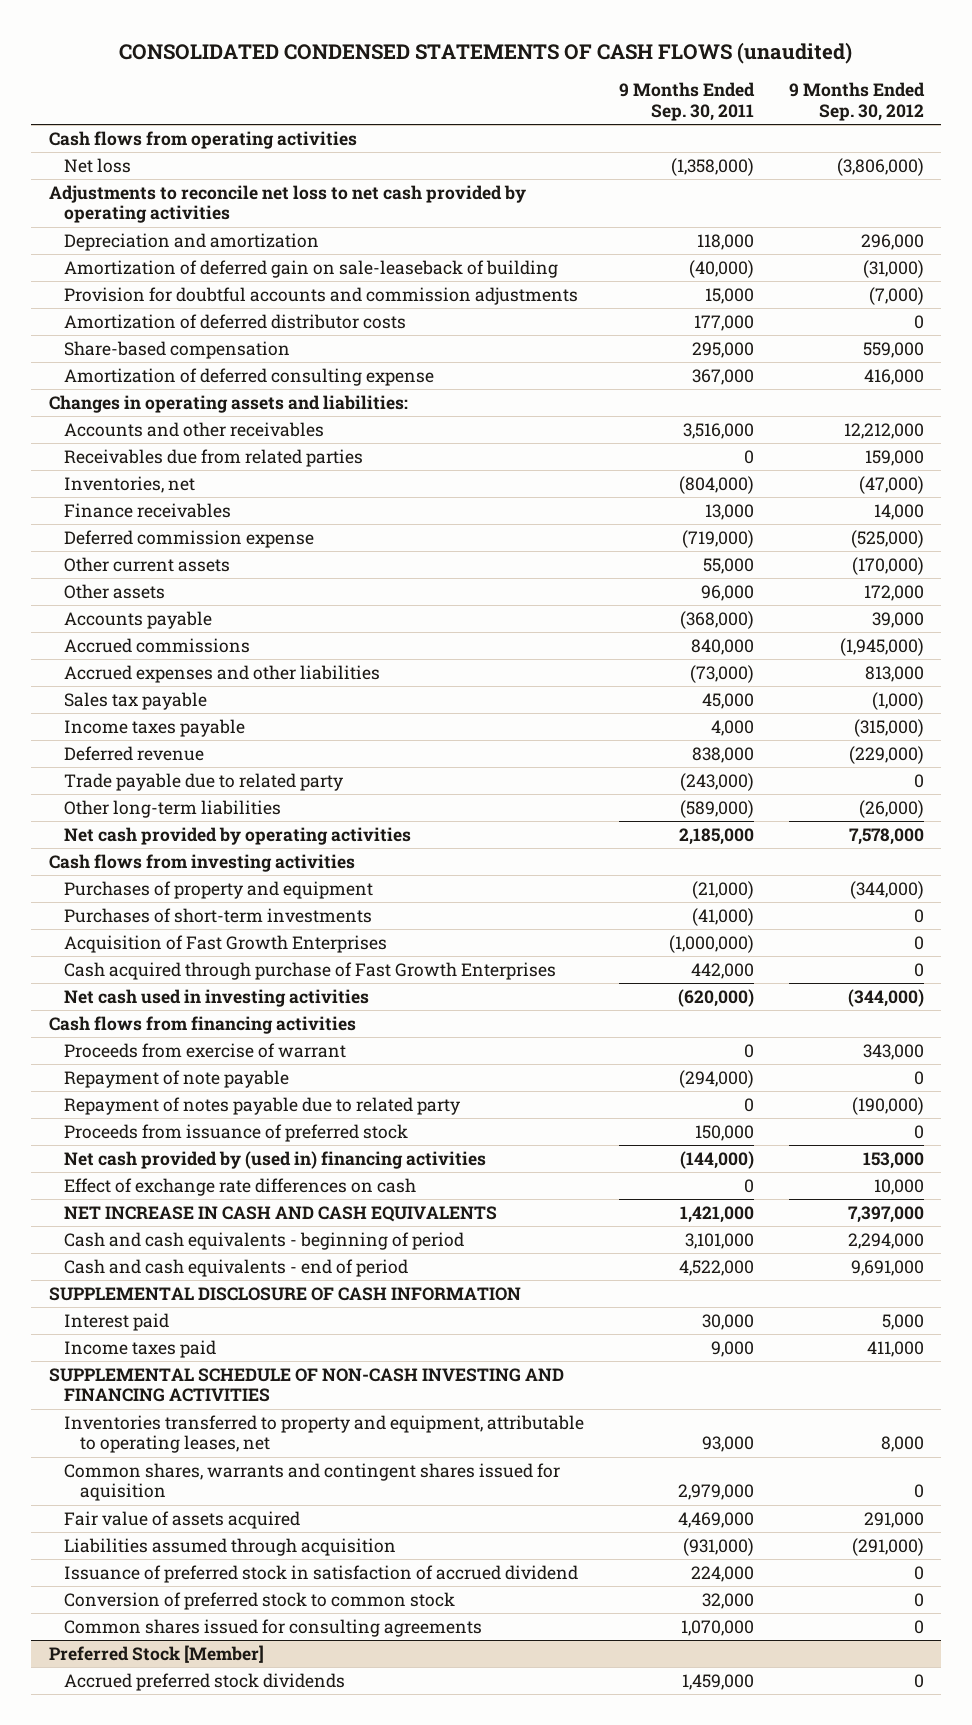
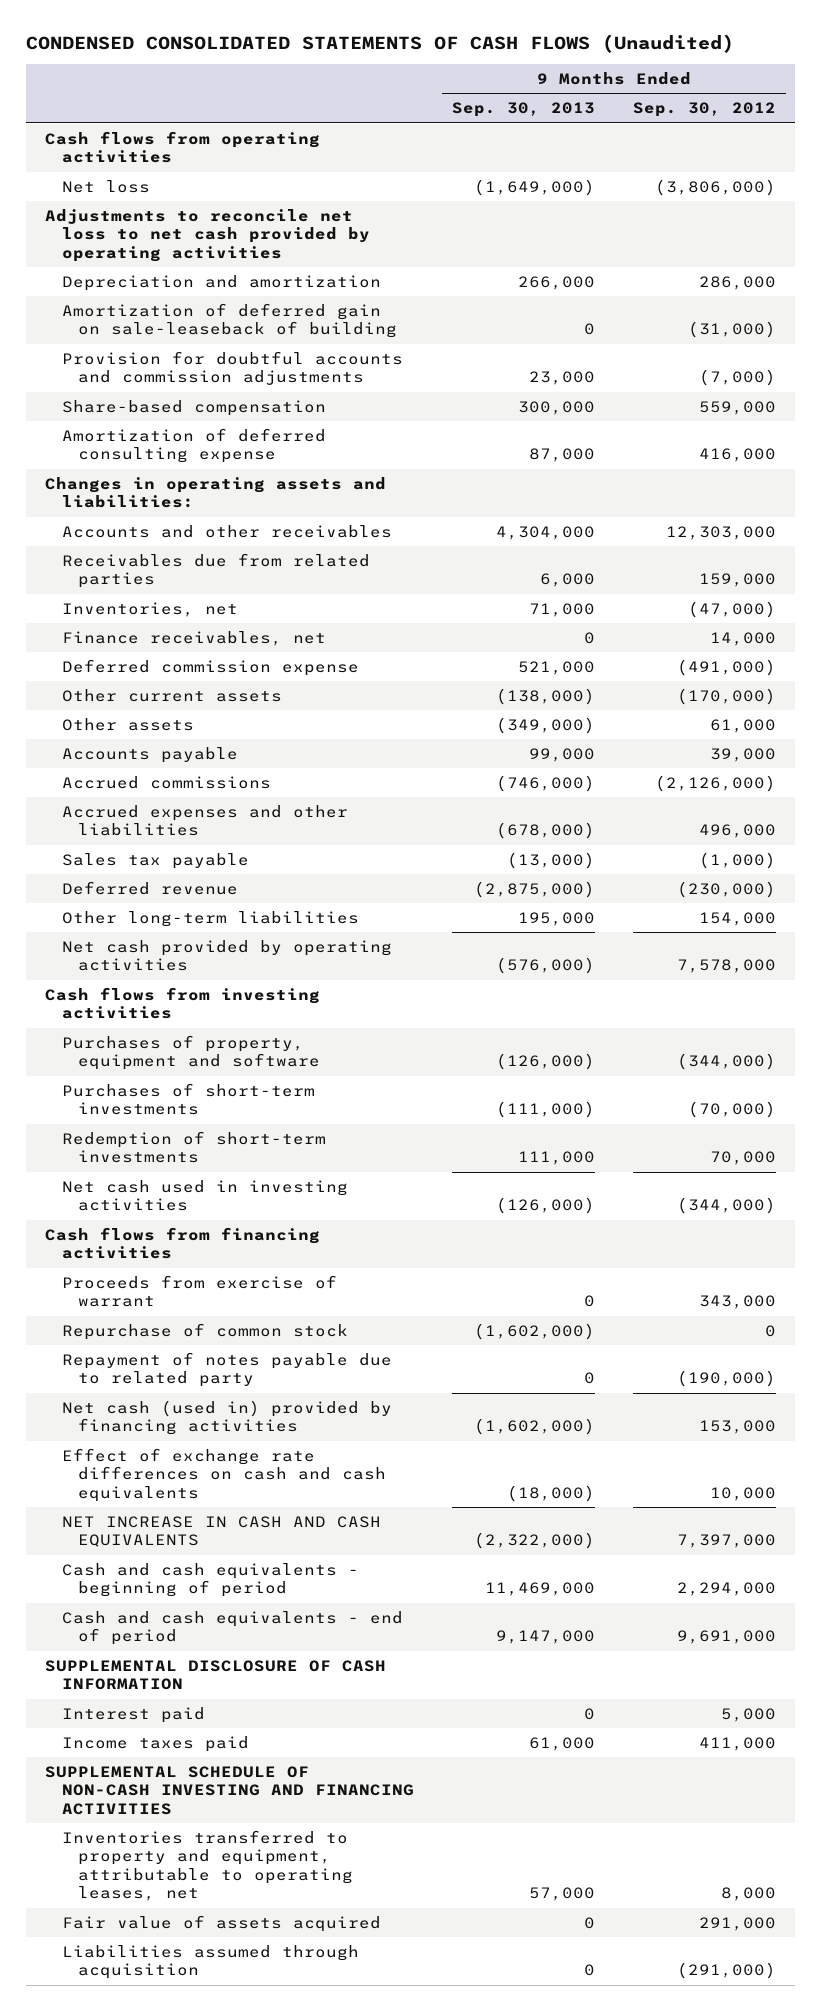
- CONSOLIDATED CONDENSED STATEMENTS OF CASH FLOWS (unaudited)
+ CONDENSED CONSOLIDATED STATEMENTS OF CASH FLOWS (Unaudited)
- | 9 Months Ended Sep. 30, 2011 | 9 Months Ended Sep. 30, 2012
+ | 9 Months Ended Sep. 30, 2013 | 9 Months Ended Sep. 30, 2012
- Depreciation and amortization | 118,000 | 296,000
+ Depreciation and amortization | 266,000 | 286,000
- Amortization of deferred distributor costs | 177,000 | 0
- Accounts and other receivables | 3,516,000 | 12,212,000
+ Accounts and other receivables | 4,304,000 | 12,303,000
- Finance receivables | 13,000 | 14,000
- Deferred commission expense | (719,000) | (525,000)
+ Finance receivables, net | 0 | 14,000
+ Deferred commission expense | 521,000 | (491,000)
- Other assets | 96,000 | 172,000
+ Other assets | (349,000) | 61,000
- Accrued commissions | 840,000 | (1,945,000)
- Accrued expenses and other liabilities | (73,000) | 813,000
+ Accrued commissions | (746,000) | (2,126,000)
+ Accrued expenses and other liabilities | (678,000) | 496,000
- Income taxes payable | 4,000 | (315,000)
- Deferred revenue | 838,000 | (229,000)
- Trade payable due to related party | (243,000) | 0
- Other long-term liabilities | (589,000) | (26,000)
+ Deferred revenue | (2,875,000) | (230,000)
+ Other long-term liabilities | 195,000 | 154,000
- Purchases of property and equipment | (21,000) | (344,000)
- Purchases of short-term investments | (41,000) | 0
- Acquisition of Fast Growth Enterprises | (1,000,000) | 0
- Cash acquired through purchase of Fast Growth Enterprises | 442,000 | 0
+ Purchases of property, equipment and software | (126,000) | (344,000)
+ Purchases of short-term investments | (111,000) | (70,000)
+ Redemption of short-term investments | 111,000 | 70,000
- Repayment of note payable | (294,000) | 0
+ Repurchase of common stock | (1,602,000) | 0
- Proceeds from issuance of preferred stock | 150,000 | 0
- Net cash provided by (used in) financing activities | (144,000) | 153,000
- Effect of exchange rate differences on cash | 0 | 10,000
+ Net cash (used in) provided by financing activities | (1,602,000) | 153,000
+ Effect of exchange rate differences on cash and cash equivalents | (18,000) | 10,000
- Common shares, warrants and contingent shares issued for aquisition | 2,979,000 | 0
- Issuance of preferred stock in satisfaction of accrued dividend | 224,000 | 0
- Conversion of preferred stock to common stock | 32,000 | 0
- Common shares issued for consulting agreements | 1,070,000 | 0
- Preferred Stock [Member]
- Accrued preferred stock dividends | 1,459,000 | 0

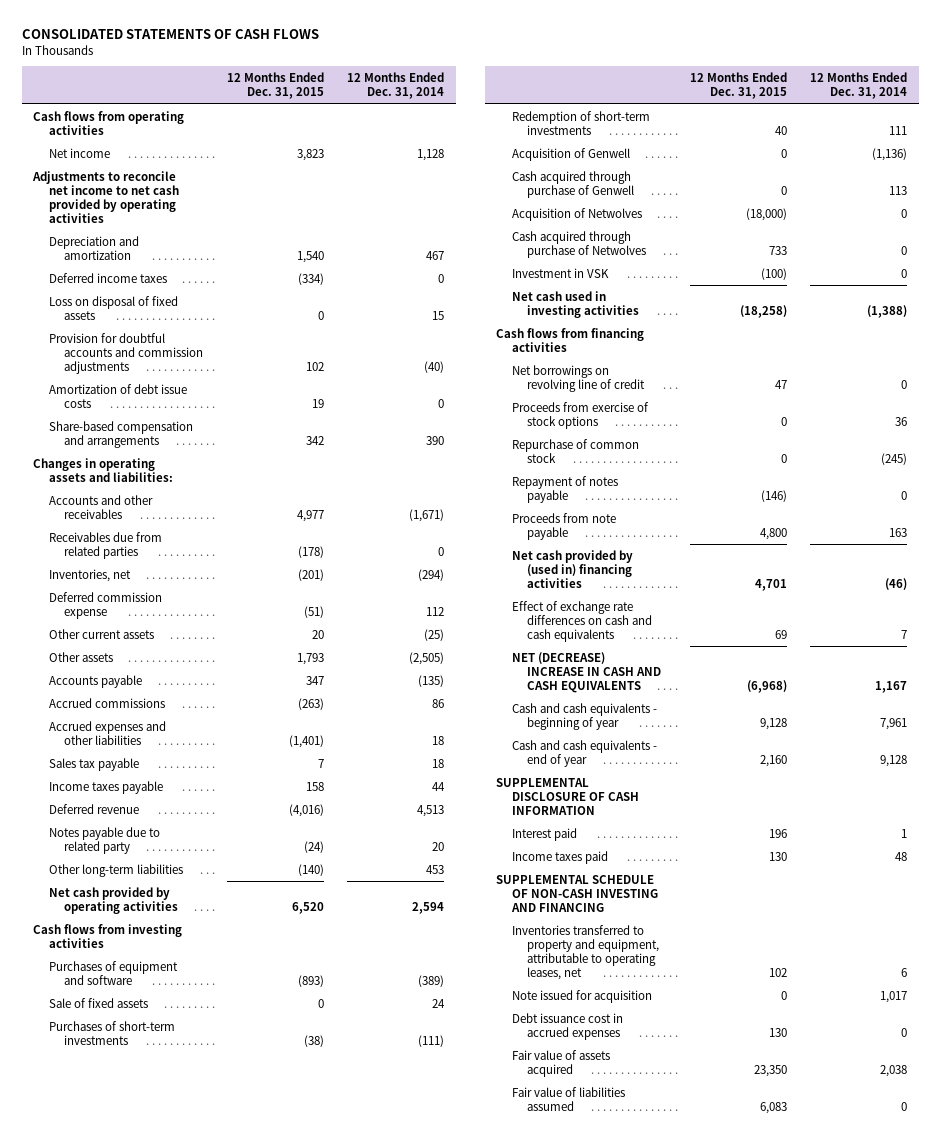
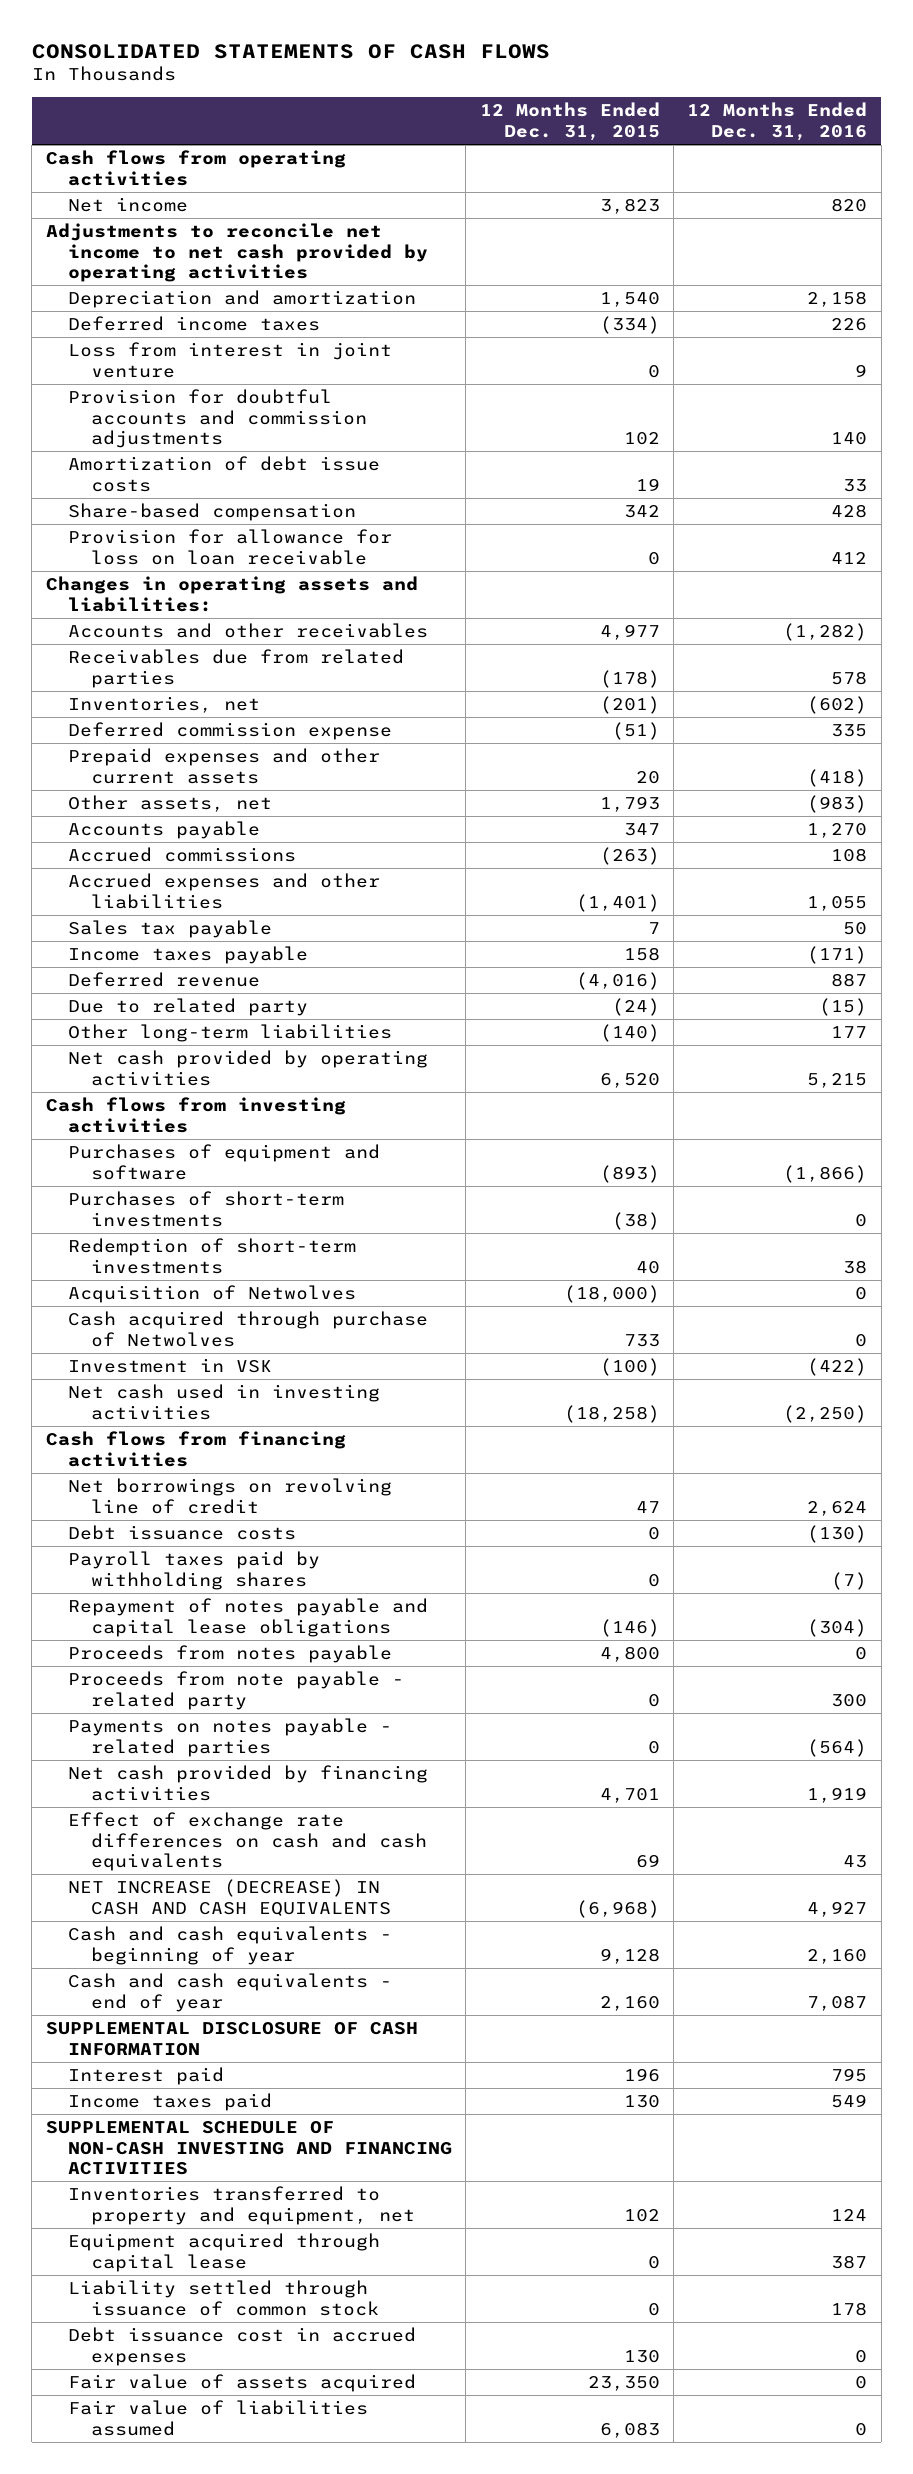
- | 12 Months Ended Dec. 31, 2015 | 12 Months Ended Dec. 31, 2014
+ | 12 Months Ended Dec. 31, 2015 | 12 Months Ended Dec. 31, 2016
- Loss on disposal of fixed assets | 0 | 15
+ Loss from interest in joint venture | 0 | 9
- Share-based compensation and arrangements | 342 | 390
+ Share-based compensation | 342 | 428
+ Provision for allowance for loss on loan receivable | 0 | 412
- Other current assets | 20 | (25)
- Other assets | 1,793 | (2,505)
+ Prepaid expenses and other current assets | 20 | (418)
+ Other assets, net | 1,793 | (983)
- Notes payable due to related party | (24) | 20
+ Due to related party | (24) | (15)
- Sale of fixed assets | 0 | 24
- Acquisition of Genwell | 0 | (1,136)
- Cash acquired through purchase of Genwell | 0 | 113
- Proceeds from exercise of stock options | 0 | 36
- Repurchase of common stock | 0 | (245)
- Repayment of notes payable | (146) | 0
- Proceeds from note payable | 4,800 | 163
- Net cash provided by (used in) financing activities | 4,701 | (46)
+ Debt issuance costs | 0 | (130)
+ Payroll taxes paid by withholding shares | 0 | (7)
+ Repayment of notes payable and capital lease obligations | (146) | (304)
+ Proceeds from notes payable | 4,800 | 0
+ Proceeds from note payable - related party | 0 | 300
+ Payments on notes payable - related parties | 0 | (564)
+ Net cash provided by financing activities | 4,701 | 1,919
- NET (DECREASE) INCREASE IN CASH AND CASH EQUIVALENTS | (6,968) | 1,167
+ NET INCREASE (DECREASE) IN CASH AND CASH EQUIVALENTS | (6,968) | 4,927
- SUPPLEMENTAL SCHEDULE OF NON-CASH INVESTING AND FINANCING
- Inventories transferred to property and equipment, attributable to operating leases, net | 102 | 6
- Note issued for acquisition | 0 | 1,017
+ SUPPLEMENTAL SCHEDULE OF NON-CASH INVESTING AND FINANCING ACTIVITIES
+ Inventories transferred to property and equipment, net | 102 | 124
+ Equipment acquired through capital lease | 0 | 387
+ Liability settled through issuance of common stock | 0 | 178

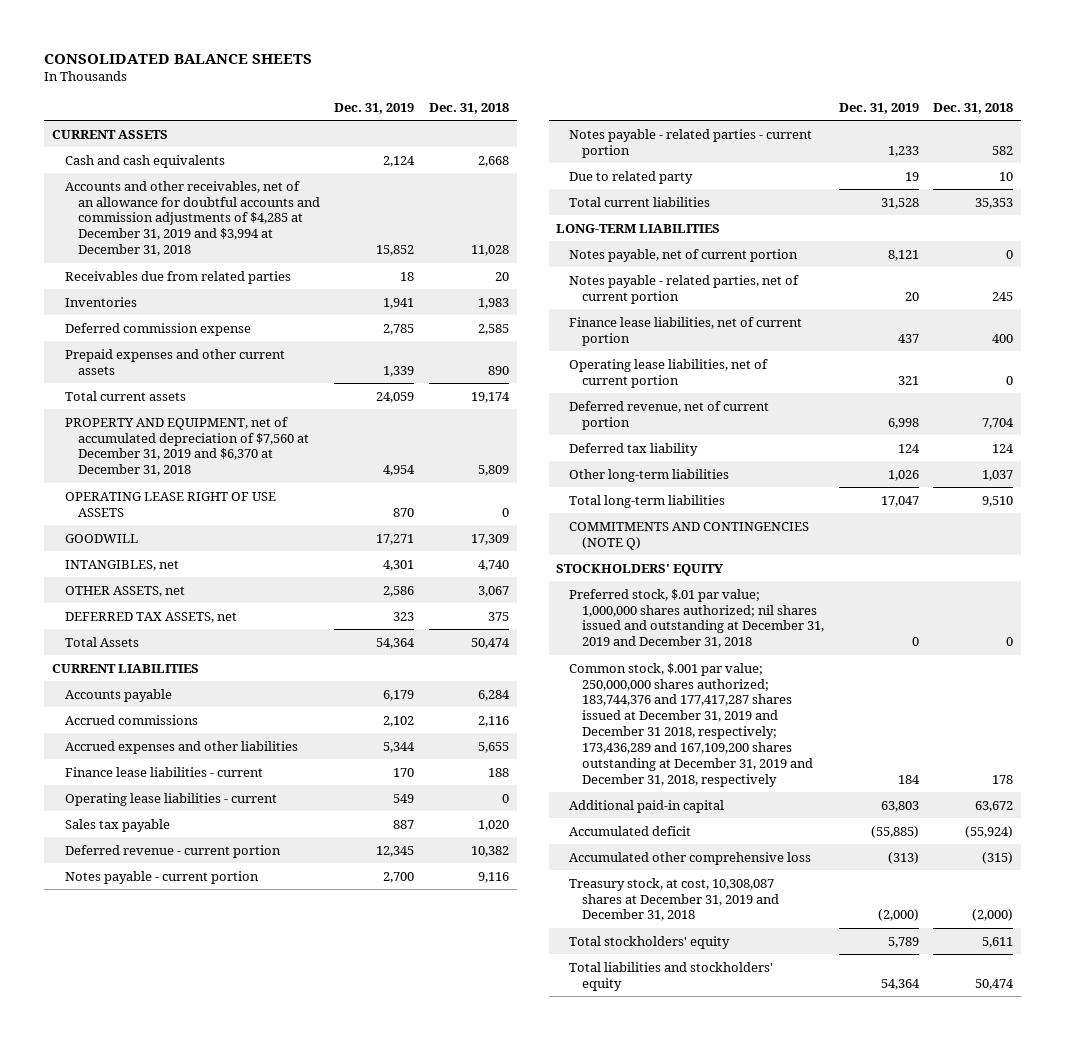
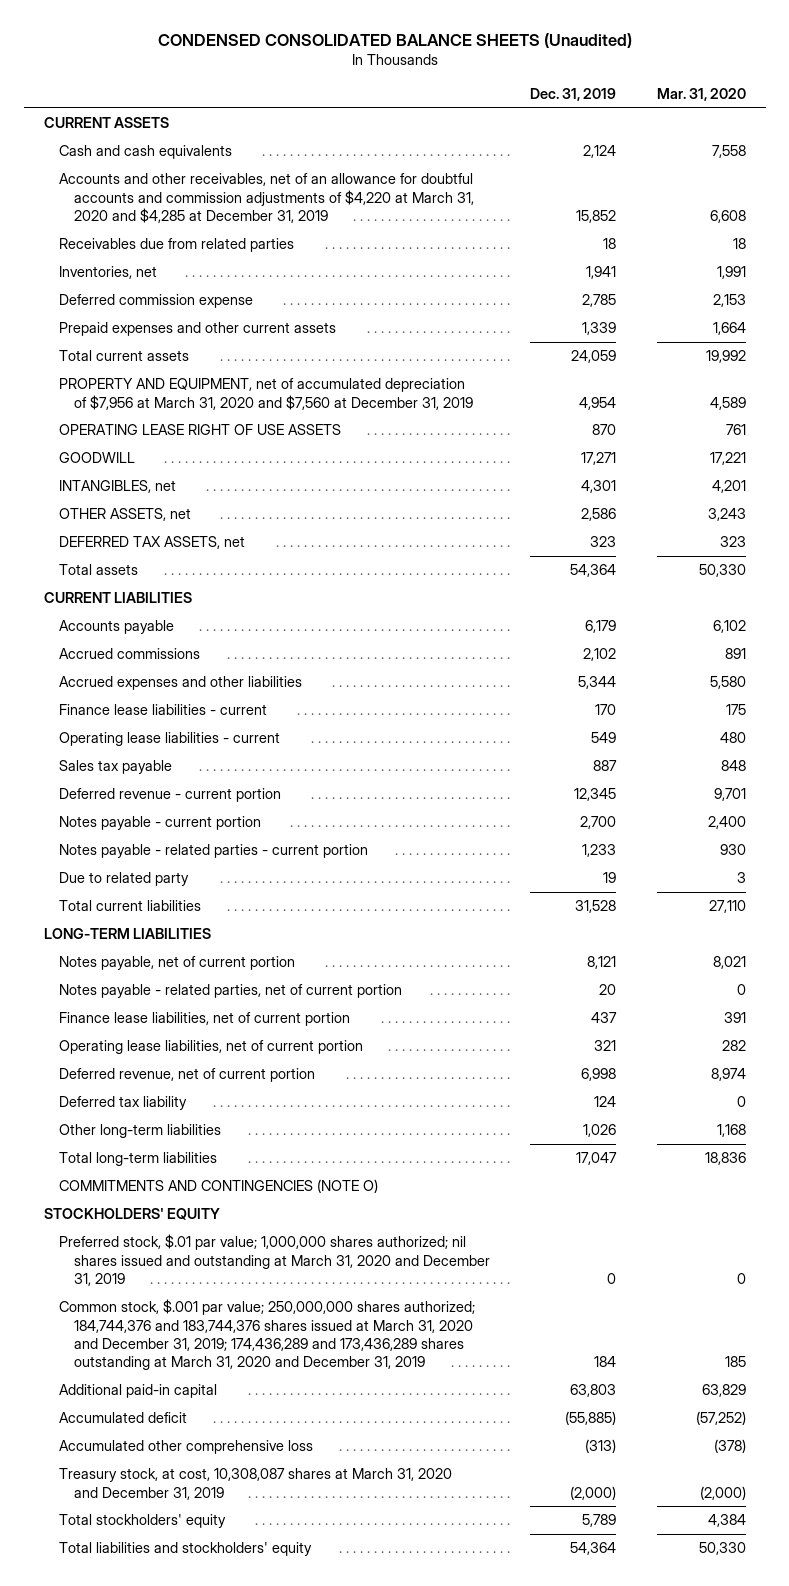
- CONSOLIDATED BALANCE SHEETS
+ CONDENSED CONSOLIDATED BALANCE SHEETS (Unaudited)
- | Dec. 31, 2019 | Dec. 31, 2018
+ | Dec. 31, 2019 | Mar. 31, 2020
- Accounts and other receivables, net of an allowance for doubtful accounts and commission adjustments of $4,285 at December 31, 2019 and $3,994 at December 31, 2018 | 15,852 | 11,028
+ Accounts and other receivables, net of an allowance for doubtful accounts and commission adjustments of $4,220 at March 31, 2020 and $4,285 at December 31, 2019 | 15,852 | 6,608
- Inventories | 1,941 | 1,983
+ Inventories, net | 1,941 | 1,991
- PROPERTY AND EQUIPMENT, net of accumulated depreciation of $7,560 at December 31, 2019 and $6,370 at December 31, 2018 | 4,954 | 5,809
+ PROPERTY AND EQUIPMENT, net of accumulated depreciation of $7,956 at March 31, 2020 and $7,560 at December 31, 2019 | 4,954 | 4,589
- Total Assets | 54,364 | 50,474
+ Total assets | 54,364 | 50,330
- COMMITMENTS AND CONTINGENCIES (NOTE Q)
+ COMMITMENTS AND CONTINGENCIES (NOTE O)
- Preferred stock, $.01 par value; 1,000,000 shares authorized; nil shares issued and outstanding at December 31, 2019 and December 31, 2018 | 0 | 0
- Common stock, $.001 par value; 250,000,000 shares authorized; 183,744,376 and 177,417,287 shares issued at December 31, 2019 and December 31 2018, respectively; 173,436,289 and 167,109,200 shares outstanding at December 31, 2019 and December 31, 2018, respectively | 184 | 178
+ Preferred stock, $.01 par value; 1,000,000 shares authorized; nil shares issued and outstanding at March 31, 2020 and December 31, 2019 | 0 | 0
+ Common stock, $.001 par value; 250,000,000 shares authorized; 184,744,376 and 183,744,376 shares issued at March 31, 2020 and December 31, 2019; 174,436,289 and 173,436,289 shares outstanding at March 31, 2020 and December 31, 2019 | 184 | 185
- Treasury stock, at cost, 10,308,087 shares at December 31, 2019 and December 31, 2018 | (2,000) | (2,000)
+ Treasury stock, at cost, 10,308,087 shares at March 31, 2020 and December 31, 2019 | (2,000) | (2,000)

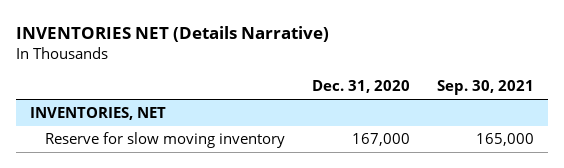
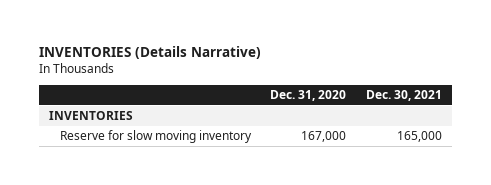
- INVENTORIES NET (Details Narrative)
+ INVENTORIES (Details Narrative)
- | Dec. 31, 2020 | Sep. 30, 2021
+ | Dec. 31, 2020 | Dec. 30, 2021
- INVENTORIES, NET
+ INVENTORIES

